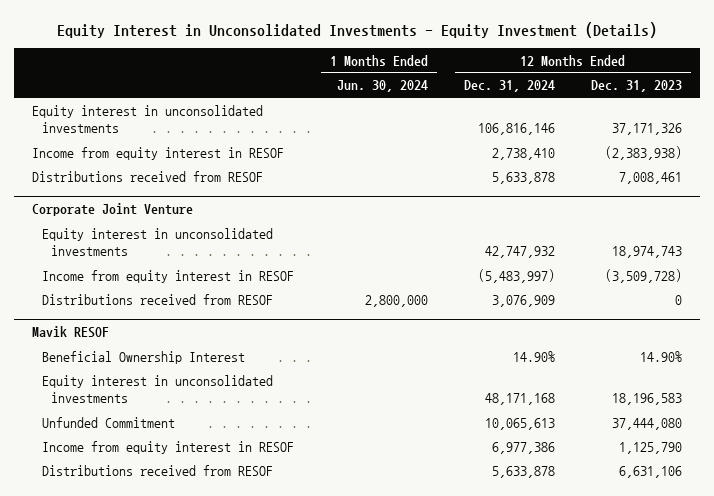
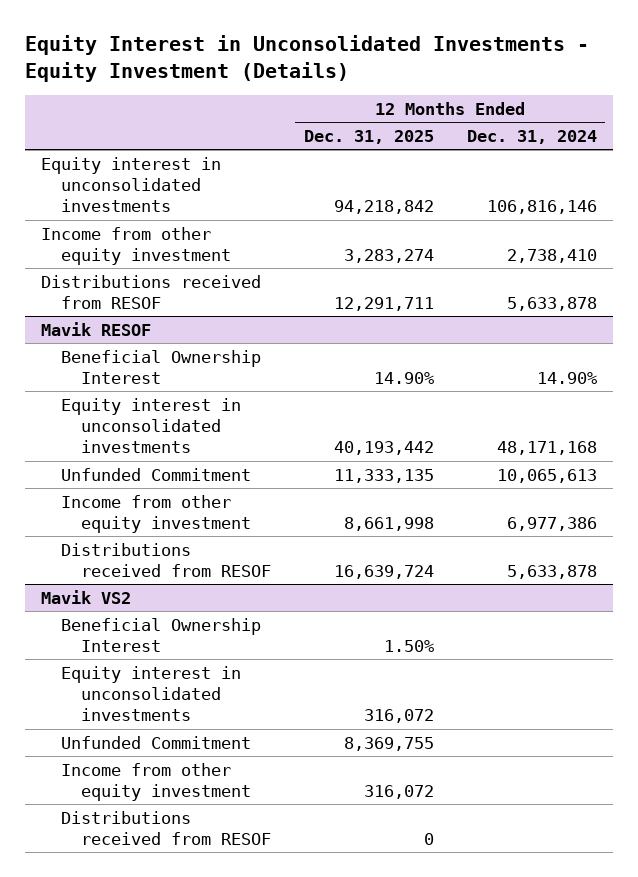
- | 1 Months Ended Jun. 30, 2024 | 12 Months Ended Dec. 31, 2024 | 12 Months Ended Dec. 31, 2023
+ | 12 Months Ended Dec. 31, 2025 | 12 Months Ended Dec. 31, 2024
- Income from equity interest in RESOF | | 2,738,410 | (2,383,938)
+ Income from other equity investment | 3,283,274 | 2,738,410
- Corporate Joint Venture
- Equity interest in unconsolidated investments | | 42,747,932 | 18,974,743
- Income from equity interest in RESOF | | (5,483,997) | (3,509,728)
- Distributions received from RESOF | 2,800,000 | 3,076,909 | 0
@ Mavik RESOF
- Income from equity interest in RESOF | | 6,977,386 | 1,125,790
+ Income from other equity investment | 8,661,998 | 6,977,386
+ Mavik VS2
+ Beneficial Ownership Interest | 1.50% |
+ Equity interest in unconsolidated investments | 316,072 |
+ Unfunded Commitment | 8,369,755 |
+ Income from other equity investment | 316,072 |
+ Distributions received from RESOF | 0 |

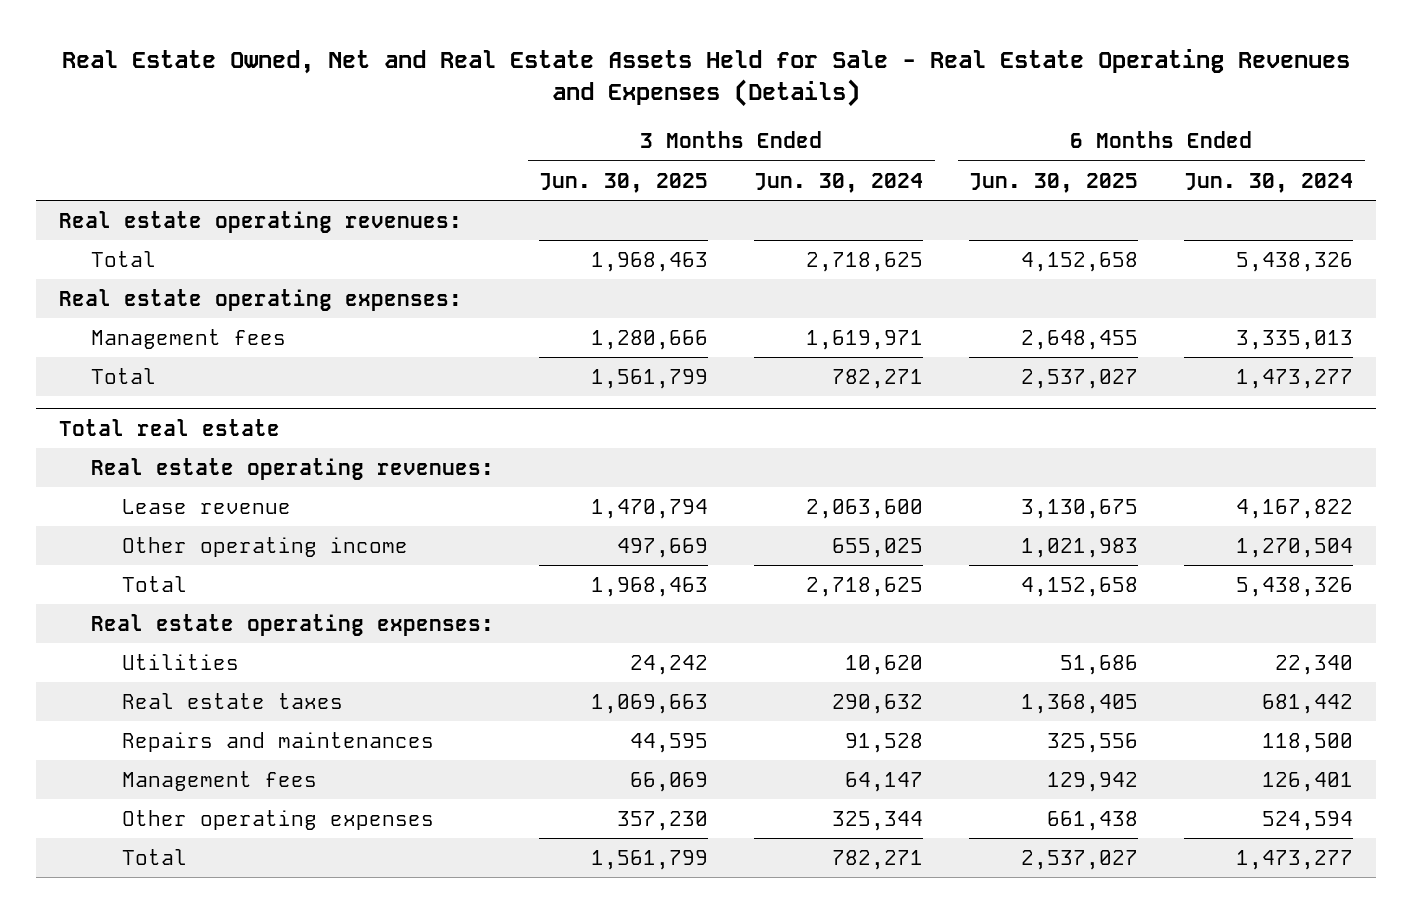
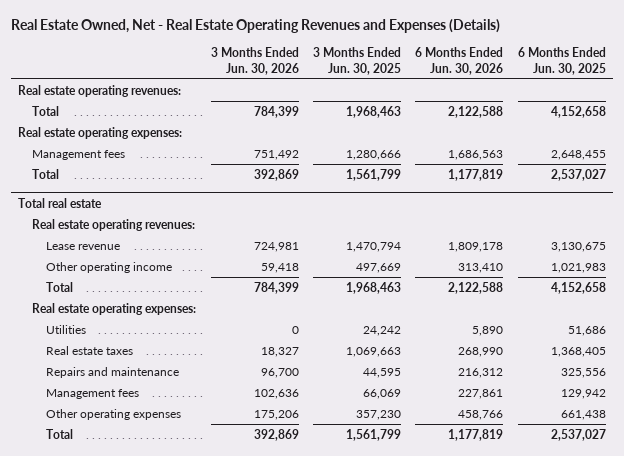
- Real Estate Owned, Net and Real Estate Assets Held for Sale - Real Estate Operating Revenues and Expenses (Details)
+ Real Estate Owned, Net - Real Estate Operating Revenues and Expenses (Details)
- | 3 Months Ended Jun. 30, 2025 | 3 Months Ended Jun. 30, 2024 | 6 Months Ended Jun. 30, 2025 | 6 Months Ended Jun. 30, 2024
+ | 3 Months Ended Jun. 30, 2026 | 3 Months Ended Jun. 30, 2025 | 6 Months Ended Jun. 30, 2026 | 6 Months Ended Jun. 30, 2025
@ Total real estate
- Repairs and maintenances | 44,595 | 91,528 | 325,556 | 118,500
+ Repairs and maintenance | 96,700 | 44,595 | 216,312 | 325,556

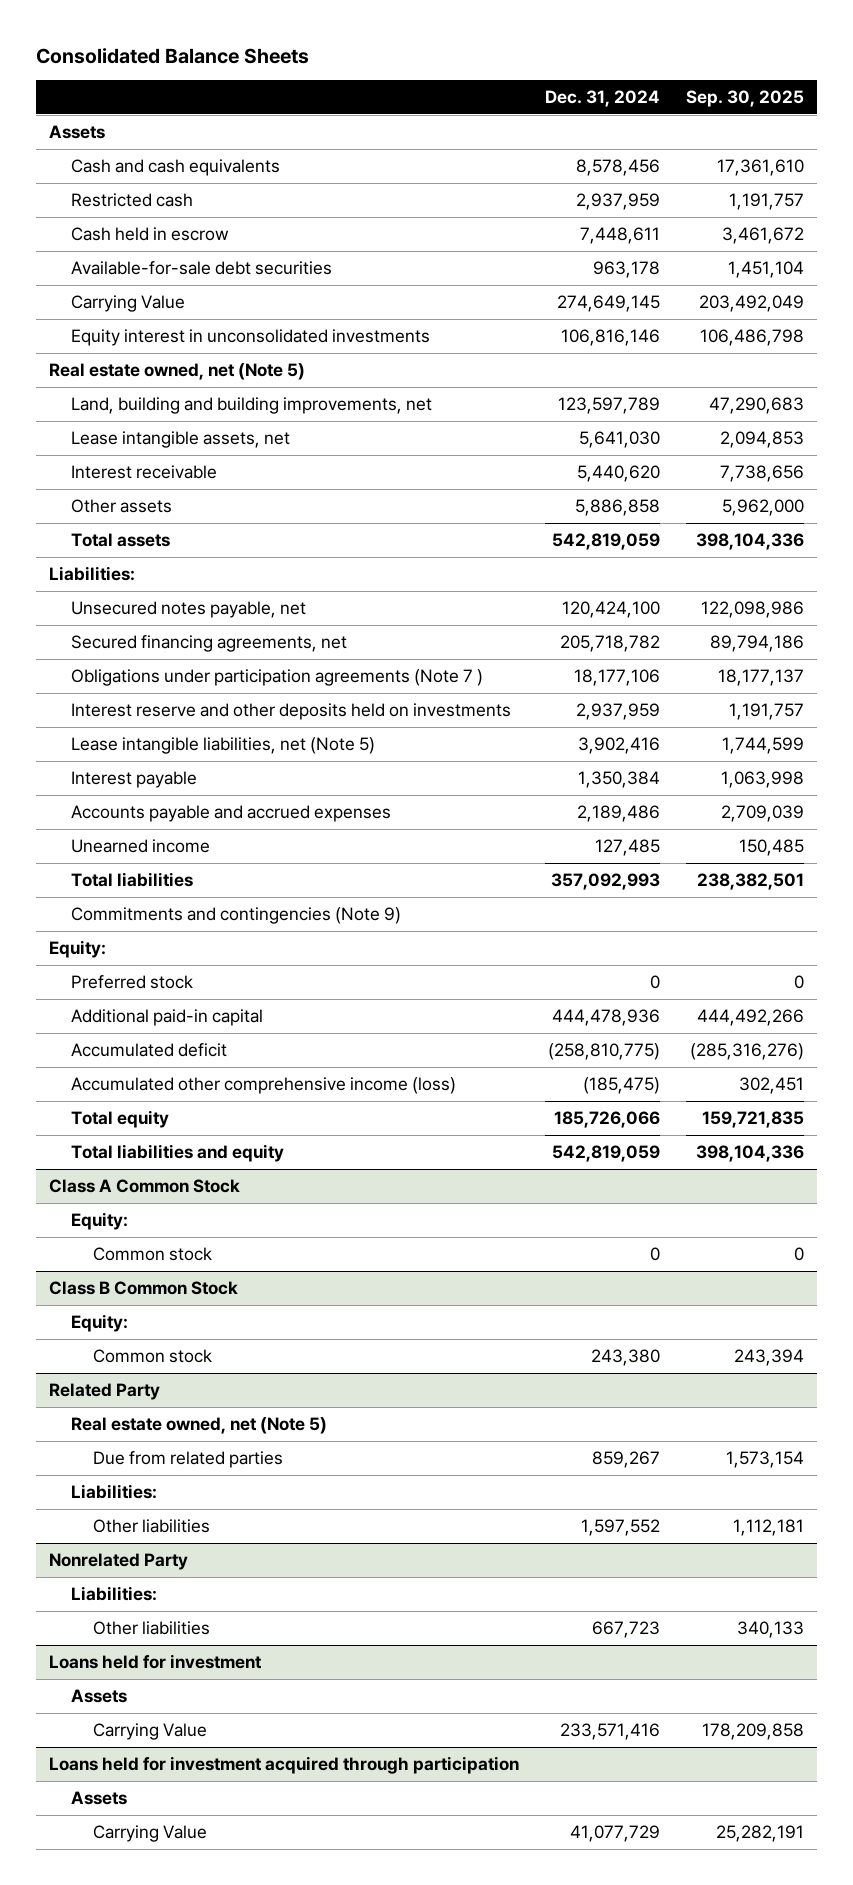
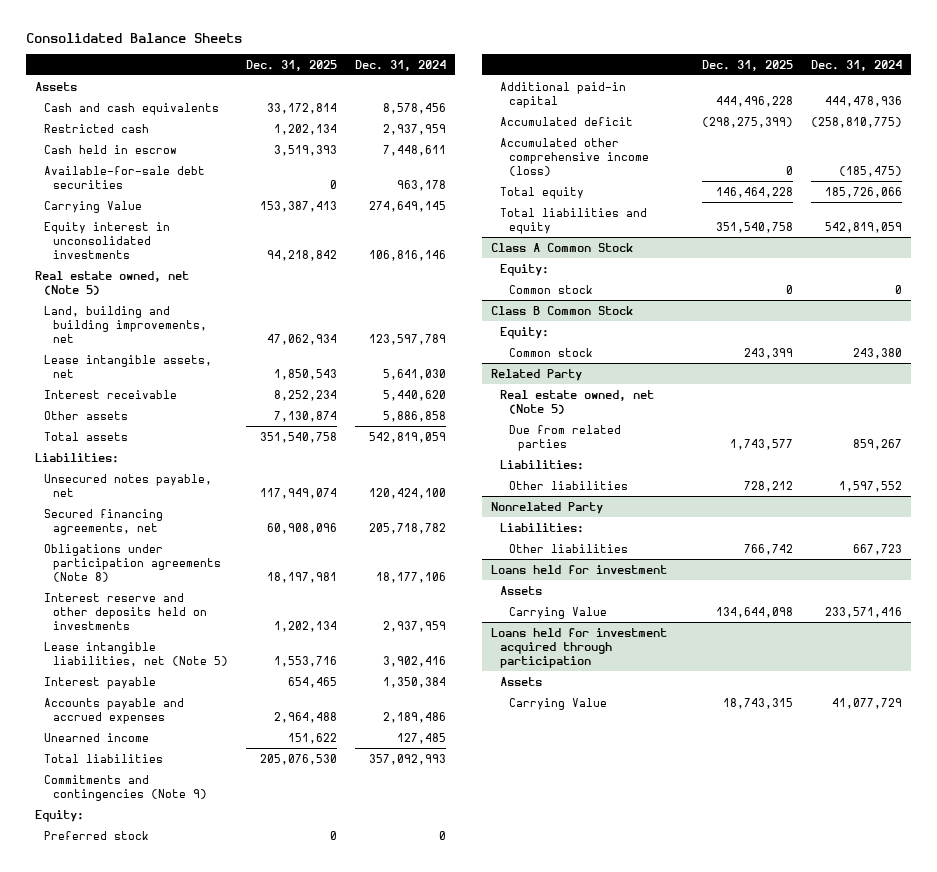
- | Dec. 31, 2024 | Sep. 30, 2025
+ | Dec. 31, 2025 | Dec. 31, 2024
- Obligations under participation agreements (Note 7 ) | 18,177,106 | 18,177,137
+ Obligations under participation agreements (Note 8) | 18,197,981 | 18,177,106

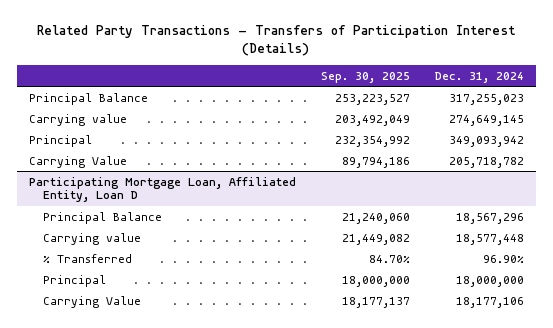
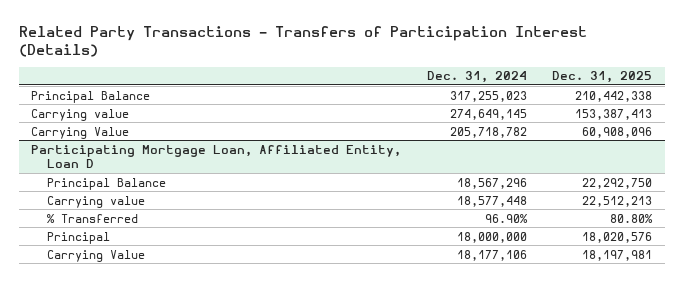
- | Sep. 30, 2025 | Dec. 31, 2024
+ | Dec. 31, 2024 | Dec. 31, 2025
- Principal | 232,354,992 | 349,093,942

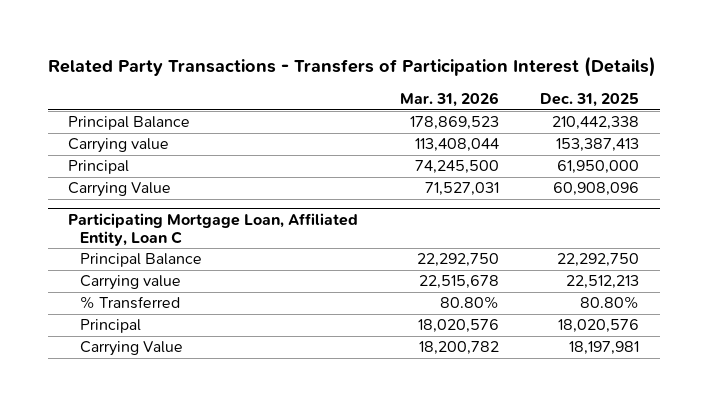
- | Dec. 31, 2024 | Dec. 31, 2025
+ | Mar. 31, 2026 | Dec. 31, 2025
+ Principal | 74,245,500 | 61,950,000
- Participating Mortgage Loan, Affiliated Entity, Loan D
+ Participating Mortgage Loan, Affiliated Entity, Loan C

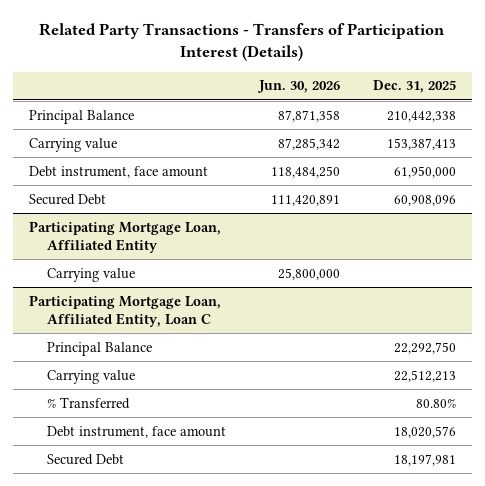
- | Mar. 31, 2026 | Dec. 31, 2025
+ | Jun. 30, 2026 | Dec. 31, 2025
- Principal | 74,245,500 | 61,950,000
- Carrying Value | 71,527,031 | 60,908,096
+ Debt instrument, face amount | 118,484,250 | 61,950,000
+ Secured Debt | 111,420,891 | 60,908,096
+ Participating Mortgage Loan, Affiliated Entity
+ Carrying value | 25,800,000 |
@ Participating Mortgage Loan, Affiliated Entity, Loan C
- Principal | 18,020,576 | 18,020,576
- Carrying Value | 18,200,782 | 18,197,981
+ Debt instrument, face amount | | 18,020,576
+ Secured Debt | | 18,197,981

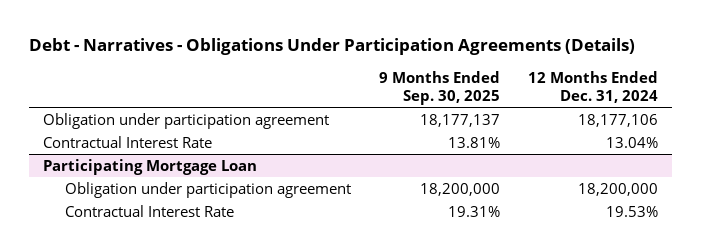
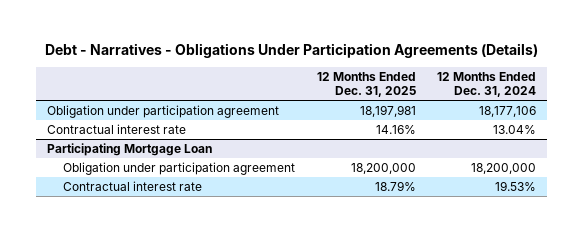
- | 9 Months Ended Sep. 30, 2025 | 12 Months Ended Dec. 31, 2024
+ | 12 Months Ended Dec. 31, 2025 | 12 Months Ended Dec. 31, 2024
- Contractual Interest Rate | 13.81% | 13.04%
+ Contractual interest rate | 14.16% | 13.04%
@ Participating Mortgage Loan
- Contractual Interest Rate | 19.31% | 19.53%
+ Contractual interest rate | 18.79% | 19.53%

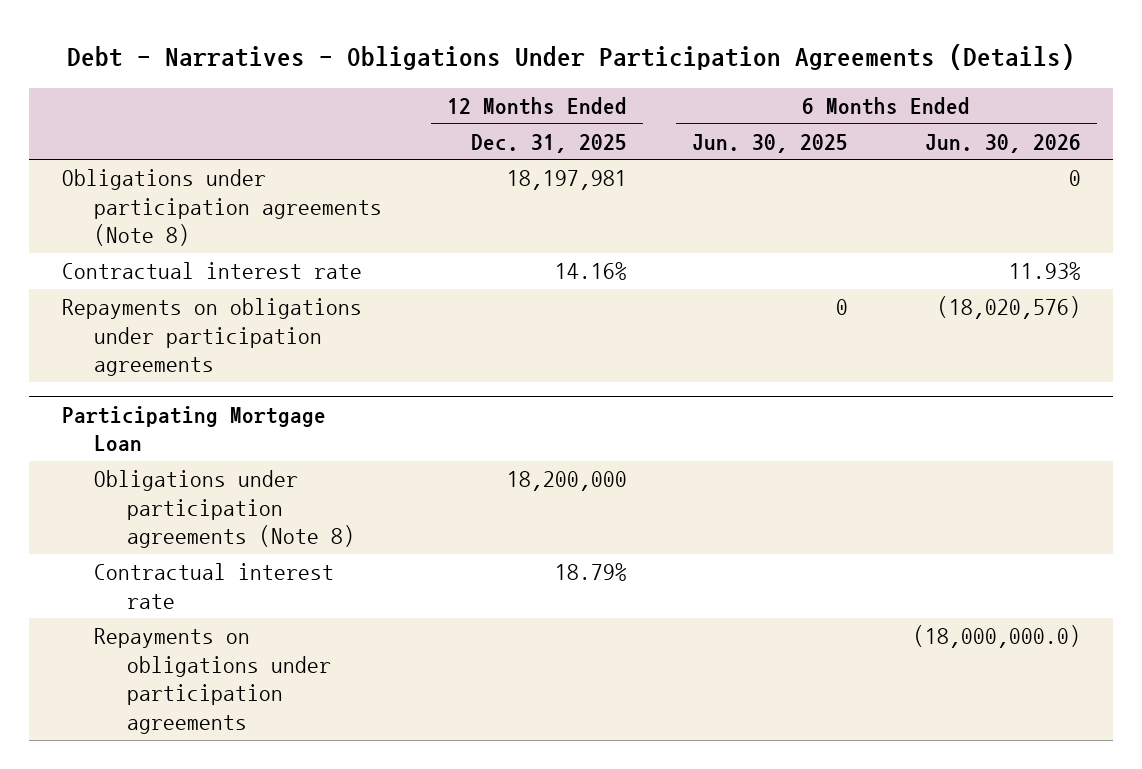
- | 12 Months Ended Dec. 31, 2025 | 12 Months Ended Dec. 31, 2024
+ | 12 Months Ended Dec. 31, 2025 | 6 Months Ended Jun. 30, 2025 | 6 Months Ended Jun. 30, 2026
- Obligation under participation agreement | 18,197,981 | 18,177,106
+ Obligations under participation agreements (Note 8) | 18,197,981 | | 0
+ Repayments on obligations under participation agreements | | 0 | (18,020,576)
@ Participating Mortgage Loan
- Obligation under participation agreement | 18,200,000 | 18,200,000
+ Obligations under participation agreements (Note 8) | 18,200,000 | |
+ Repayments on obligations under participation agreements | | | (18,000,000.0)

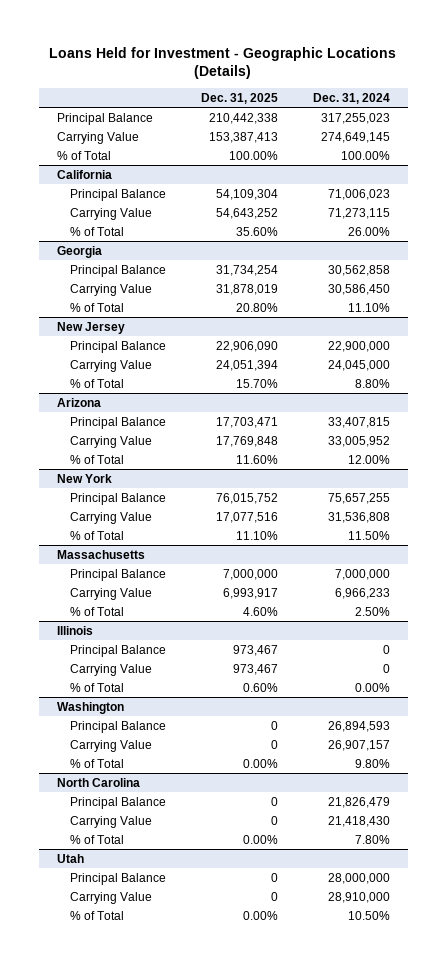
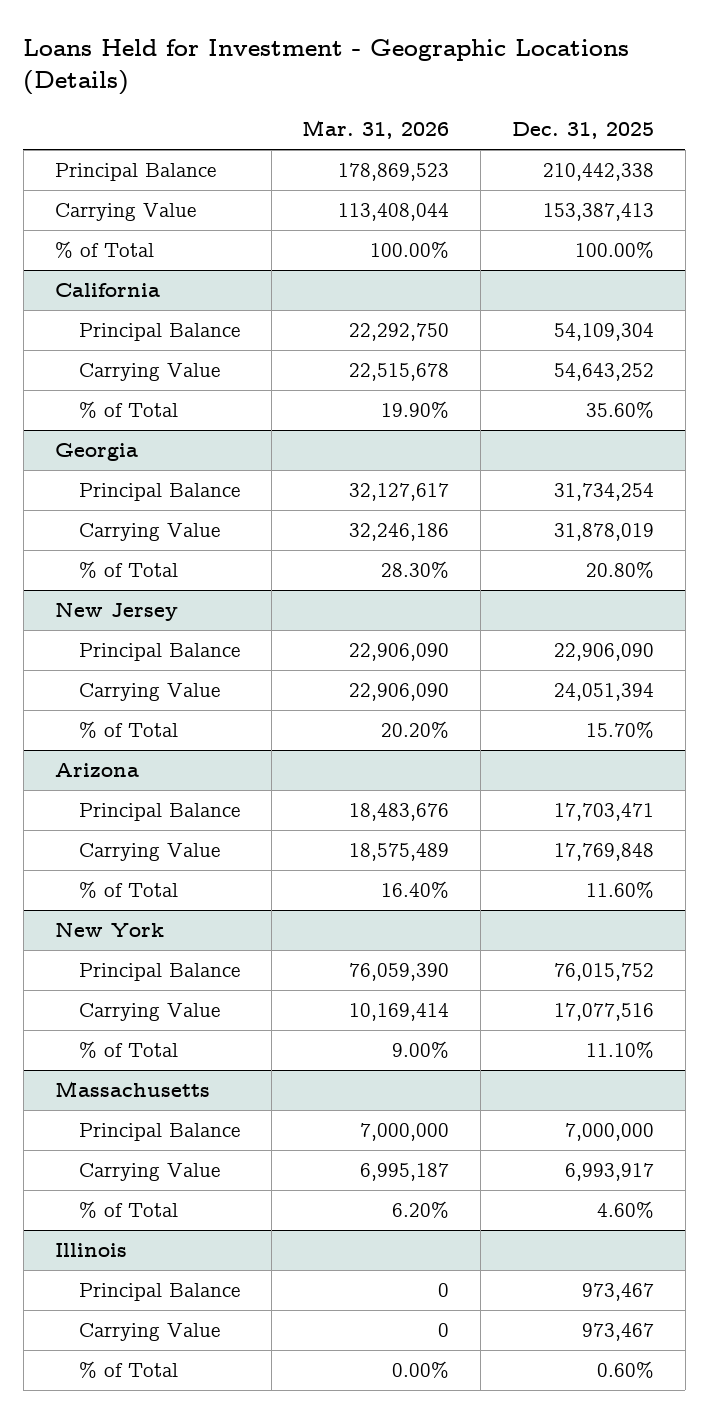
- | Dec. 31, 2025 | Dec. 31, 2024
+ | Mar. 31, 2026 | Dec. 31, 2025
- Washington
- Principal Balance | 0 | 26,894,593
- Carrying Value | 0 | 26,907,157
- % of Total | 0.00% | 9.80%
- North Carolina
- Principal Balance | 0 | 21,826,479
- Carrying Value | 0 | 21,418,430
- % of Total | 0.00% | 7.80%
- Utah
- Principal Balance | 0 | 28,000,000
- Carrying Value | 0 | 28,910,000
- % of Total | 0.00% | 10.50%

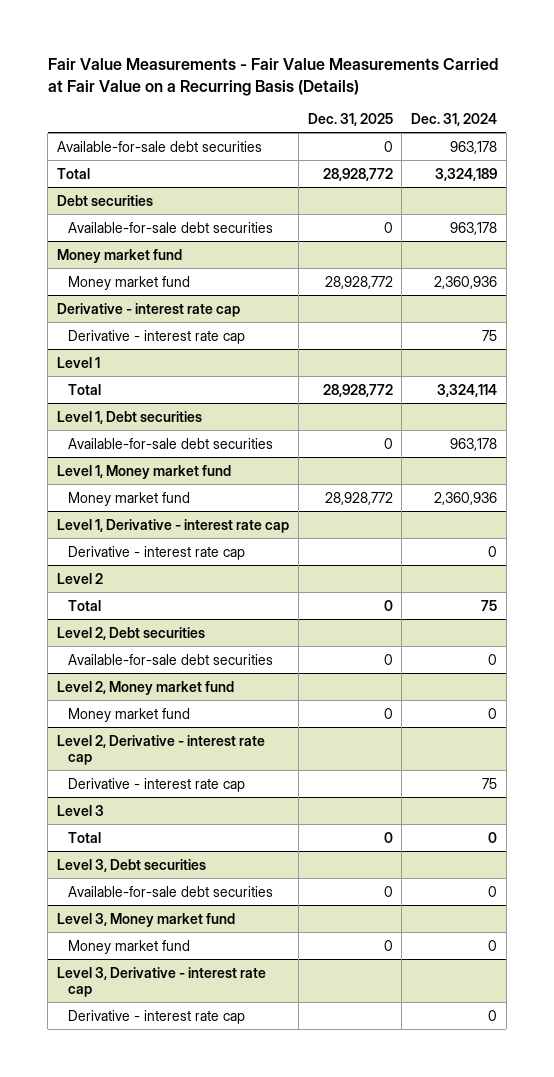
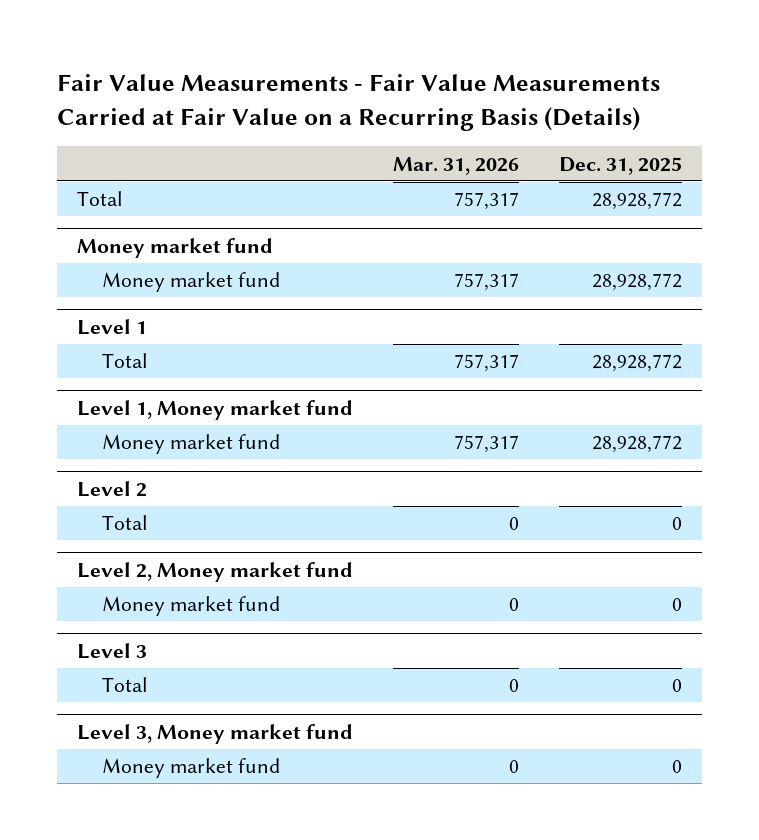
- | Dec. 31, 2025 | Dec. 31, 2024
+ | Mar. 31, 2026 | Dec. 31, 2025
- Available-for-sale debt securities | 0 | 963,178
- Debt securities
- Available-for-sale debt securities | 0 | 963,178
- Derivative - interest rate cap
- Derivative - interest rate cap | | 75
- Level 1, Debt securities
- Available-for-sale debt securities | 0 | 963,178
- Level 1, Derivative - interest rate cap
- Derivative - interest rate cap | | 0
- Level 2, Debt securities
- Available-for-sale debt securities | 0 | 0
- Level 2, Derivative - interest rate cap
- Derivative - interest rate cap | | 75
- Level 3, Debt securities
- Available-for-sale debt securities | 0 | 0
- Level 3, Derivative - interest rate cap
- Derivative - interest rate cap | | 0

